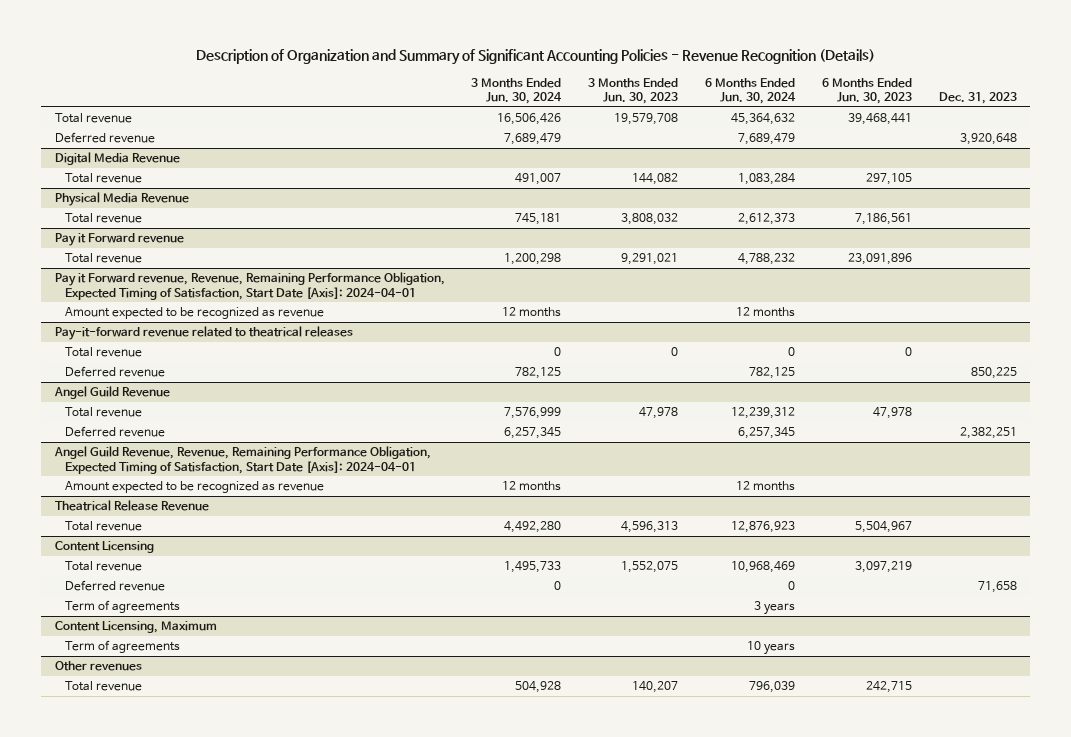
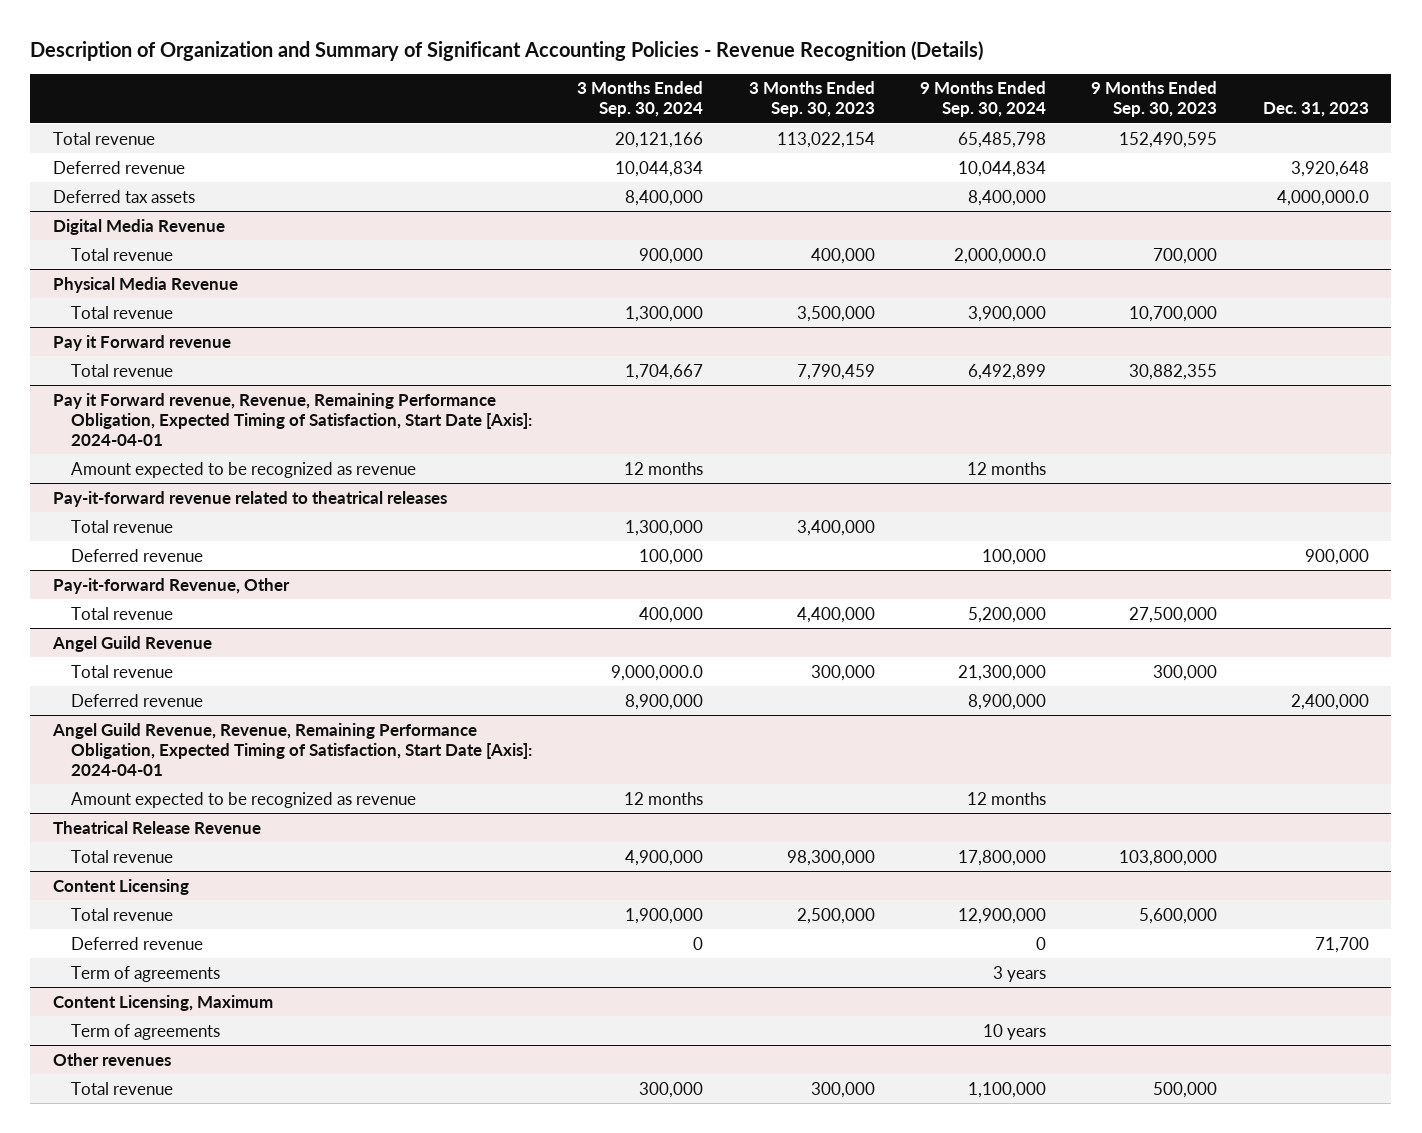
- | 3 Months Ended Jun. 30, 2024 | 3 Months Ended Jun. 30, 2023 | 6 Months Ended Jun. 30, 2024 | 6 Months Ended Jun. 30, 2023 | Dec. 31, 2023
+ | 3 Months Ended Sep. 30, 2024 | 3 Months Ended Sep. 30, 2023 | 9 Months Ended Sep. 30, 2024 | 9 Months Ended Sep. 30, 2023 | Dec. 31, 2023
+ Deferred tax assets | 8,400,000 | | 8,400,000 | | 4,000,000.0
@ Pay-it-forward revenue related to theatrical releases
- Deferred revenue | 782,125 | | 782,125 | | 850,225
+ Deferred revenue | 100,000 | | 100,000 | | 900,000
+ Pay-it-forward Revenue, Other
+ Total revenue | 400,000 | 4,400,000 | 5,200,000 | 27,500,000 |
@ Angel Guild Revenue
- Deferred revenue | 6,257,345 | | 6,257,345 | | 2,382,251
+ Deferred revenue | 8,900,000 | | 8,900,000 | | 2,400,000
@ Content Licensing
- Deferred revenue | 0 | | 0 | | 71,658
+ Deferred revenue | 0 | | 0 | | 71,700

